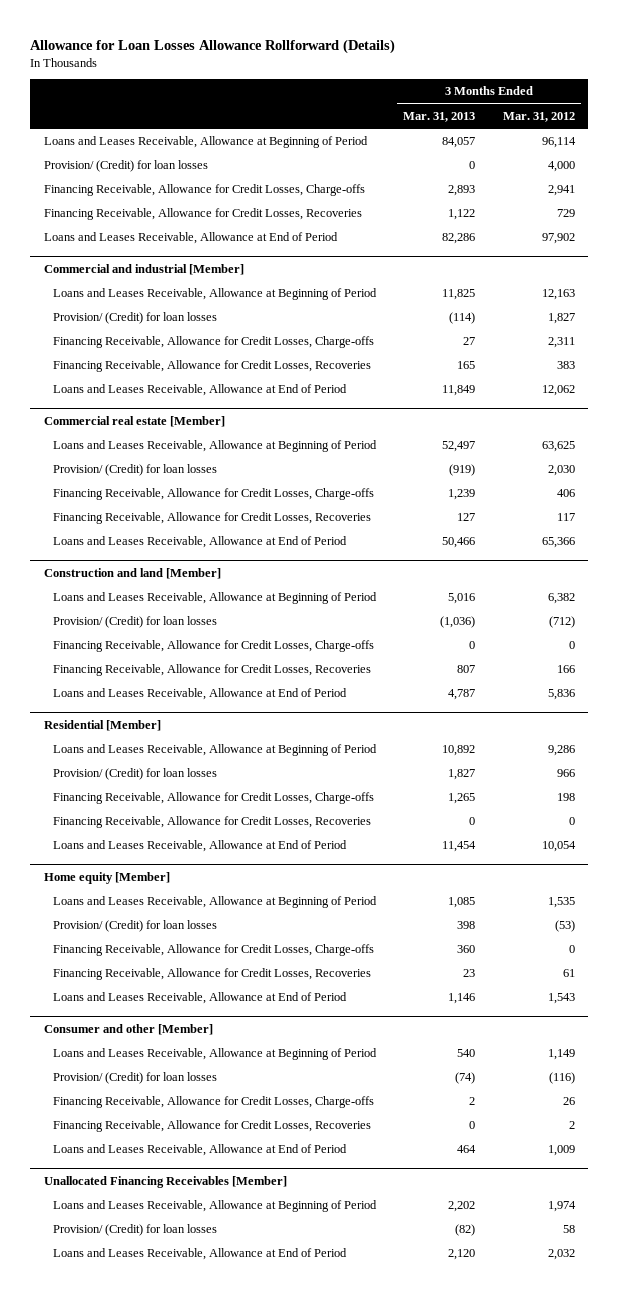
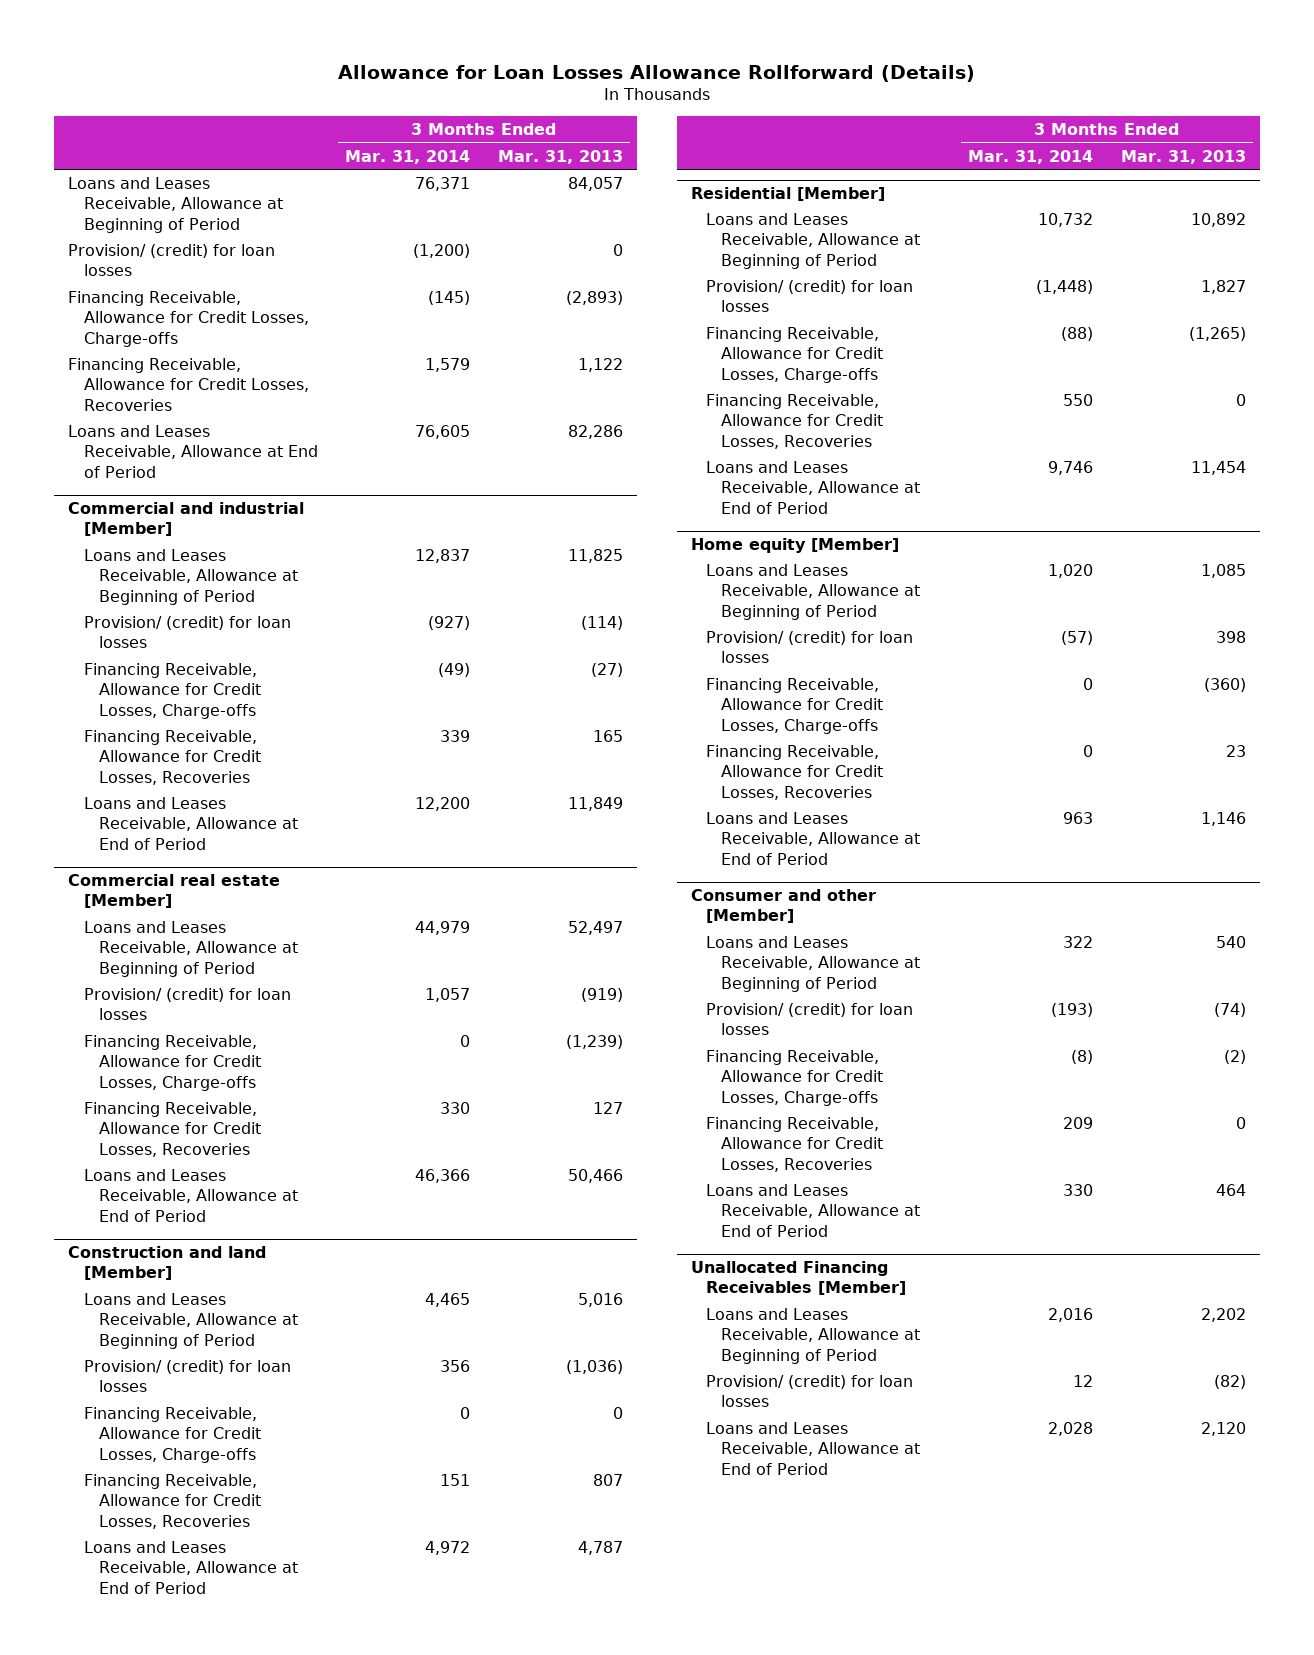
- | 3 Months Ended Mar. 31, 2013 | 3 Months Ended Mar. 31, 2012
+ | 3 Months Ended Mar. 31, 2014 | 3 Months Ended Mar. 31, 2013
- Provision/ (Credit) for loan losses | 0 | 4,000
- Financing Receivable, Allowance for Credit Losses, Charge-offs | 2,893 | 2,941
+ Provision/ (credit) for loan losses | (1,200) | 0
+ Financing Receivable, Allowance for Credit Losses, Charge-offs | (145) | (2,893)
@ Commercial and industrial [Member]
- Provision/ (Credit) for loan losses | (114) | 1,827
- Financing Receivable, Allowance for Credit Losses, Charge-offs | 27 | 2,311
+ Provision/ (credit) for loan losses | (927) | (114)
+ Financing Receivable, Allowance for Credit Losses, Charge-offs | (49) | (27)
@ Commercial real estate [Member]
- Provision/ (Credit) for loan losses | (919) | 2,030
- Financing Receivable, Allowance for Credit Losses, Charge-offs | 1,239 | 406
+ Provision/ (credit) for loan losses | 1,057 | (919)
+ Financing Receivable, Allowance for Credit Losses, Charge-offs | 0 | (1,239)
@ Construction and land [Member]
- Provision/ (Credit) for loan losses | (1,036) | (712)
+ Provision/ (credit) for loan losses | 356 | (1,036)
@ Residential [Member]
- Provision/ (Credit) for loan losses | 1,827 | 966
- Financing Receivable, Allowance for Credit Losses, Charge-offs | 1,265 | 198
+ Provision/ (credit) for loan losses | (1,448) | 1,827
+ Financing Receivable, Allowance for Credit Losses, Charge-offs | (88) | (1,265)
@ Home equity [Member]
- Provision/ (Credit) for loan losses | 398 | (53)
- Financing Receivable, Allowance for Credit Losses, Charge-offs | 360 | 0
+ Provision/ (credit) for loan losses | (57) | 398
+ Financing Receivable, Allowance for Credit Losses, Charge-offs | 0 | (360)
@ Consumer and other [Member]
- Provision/ (Credit) for loan losses | (74) | (116)
- Financing Receivable, Allowance for Credit Losses, Charge-offs | 2 | 26
+ Provision/ (credit) for loan losses | (193) | (74)
+ Financing Receivable, Allowance for Credit Losses, Charge-offs | (8) | (2)
@ Unallocated Financing Receivables [Member]
- Provision/ (Credit) for loan losses | (82) | 58
+ Provision/ (credit) for loan losses | 12 | (82)

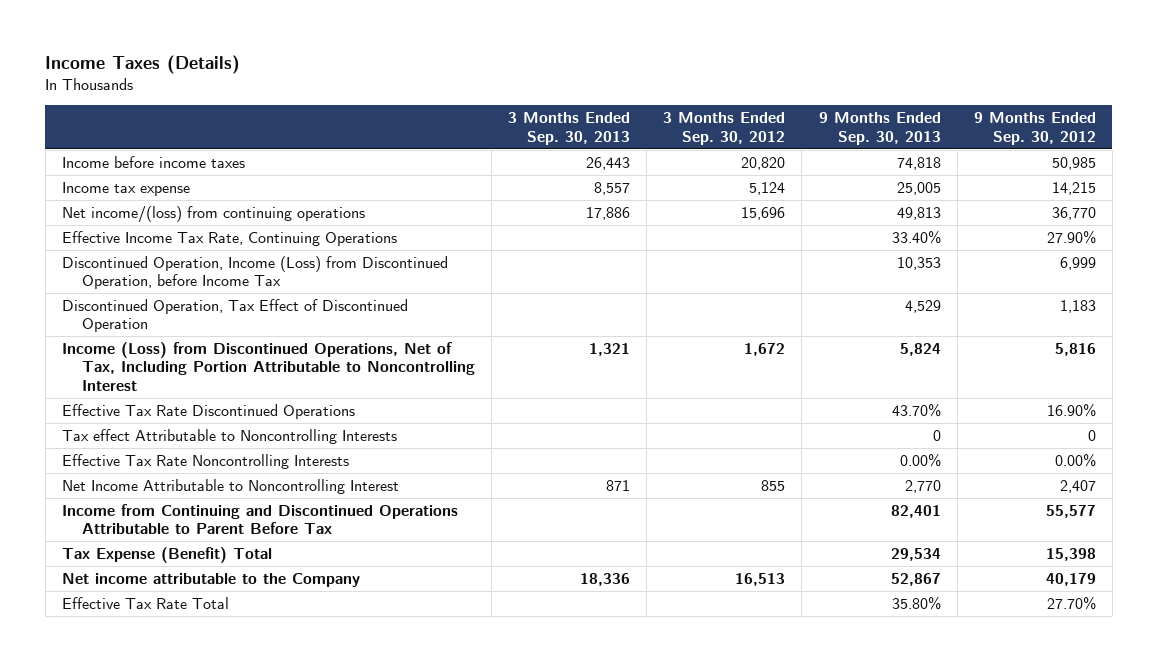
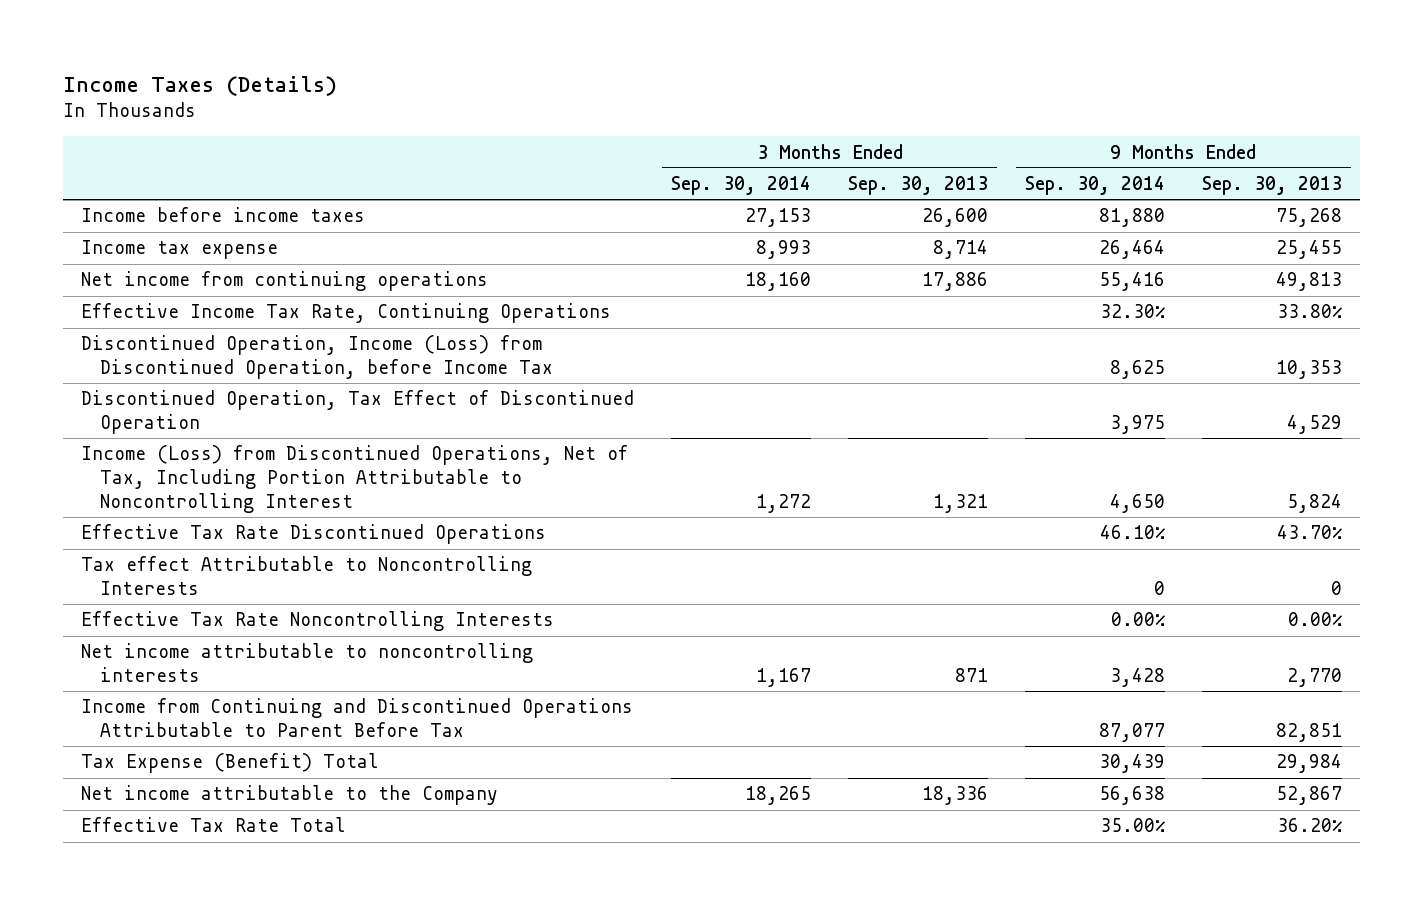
- | 3 Months Ended Sep. 30, 2013 | 3 Months Ended Sep. 30, 2012 | 9 Months Ended Sep. 30, 2013 | 9 Months Ended Sep. 30, 2012
+ | 3 Months Ended Sep. 30, 2014 | 3 Months Ended Sep. 30, 2013 | 9 Months Ended Sep. 30, 2014 | 9 Months Ended Sep. 30, 2013
- Income before income taxes | 26,443 | 20,820 | 74,818 | 50,985
- Income tax expense | 8,557 | 5,124 | 25,005 | 14,215
- Net income/(loss) from continuing operations | 17,886 | 15,696 | 49,813 | 36,770
- Effective Income Tax Rate, Continuing Operations | | | 33.40% | 27.90%
+ Income before income taxes | 27,153 | 26,600 | 81,880 | 75,268
+ Income tax expense | 8,993 | 8,714 | 26,464 | 25,455
+ Net income from continuing operations | 18,160 | 17,886 | 55,416 | 49,813
+ Effective Income Tax Rate, Continuing Operations | | | 32.30% | 33.80%
- Net Income Attributable to Noncontrolling Interest | 871 | 855 | 2,770 | 2,407
- Income from Continuing and Discontinued Operations Attributable to Parent Before Tax | | | 82,401 | 55,577
- Tax Expense (Benefit) Total | | | 29,534 | 15,398
+ Net income attributable to noncontrolling interests | 1,167 | 871 | 3,428 | 2,770
+ Income from Continuing and Discontinued Operations Attributable to Parent Before Tax | | | 87,077 | 82,851
+ Tax Expense (Benefit) Total | | | 30,439 | 29,984
- Effective Tax Rate Total | | | 35.80% | 27.70%
+ Effective Tax Rate Total | | | 35.00% | 36.20%

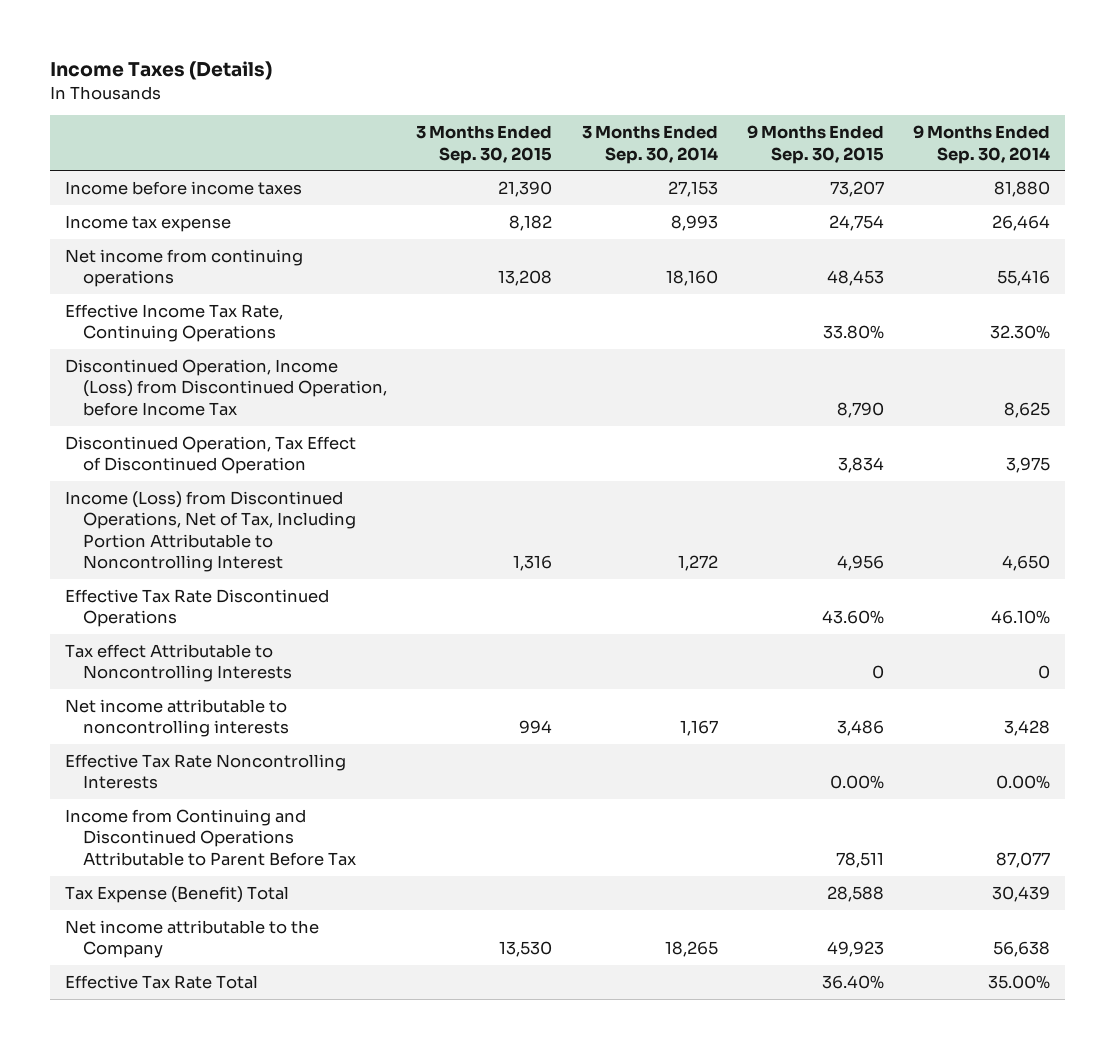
- | 3 Months Ended Sep. 30, 2014 | 3 Months Ended Sep. 30, 2013 | 9 Months Ended Sep. 30, 2014 | 9 Months Ended Sep. 30, 2013
+ | 3 Months Ended Sep. 30, 2015 | 3 Months Ended Sep. 30, 2014 | 9 Months Ended Sep. 30, 2015 | 9 Months Ended Sep. 30, 2014
moved down: Effective Tax Rate Noncontrolling Interests | | | 0.00% | 0.00%

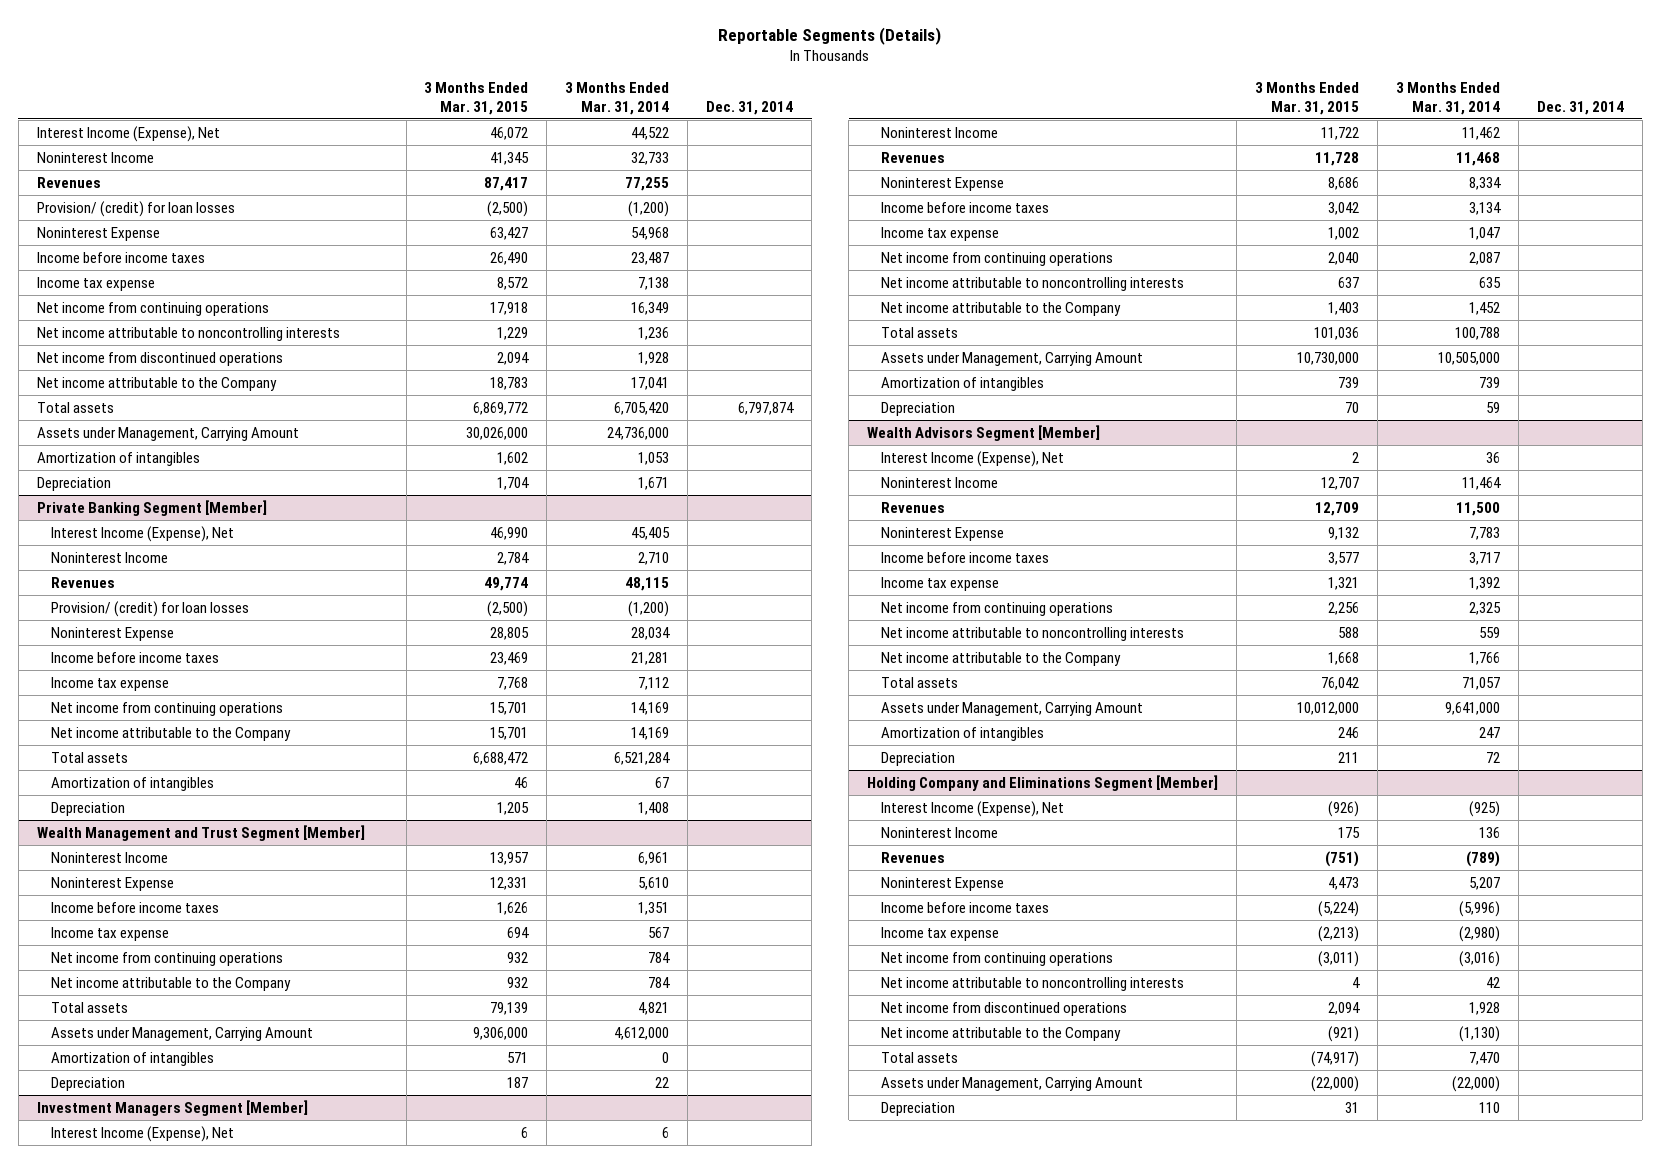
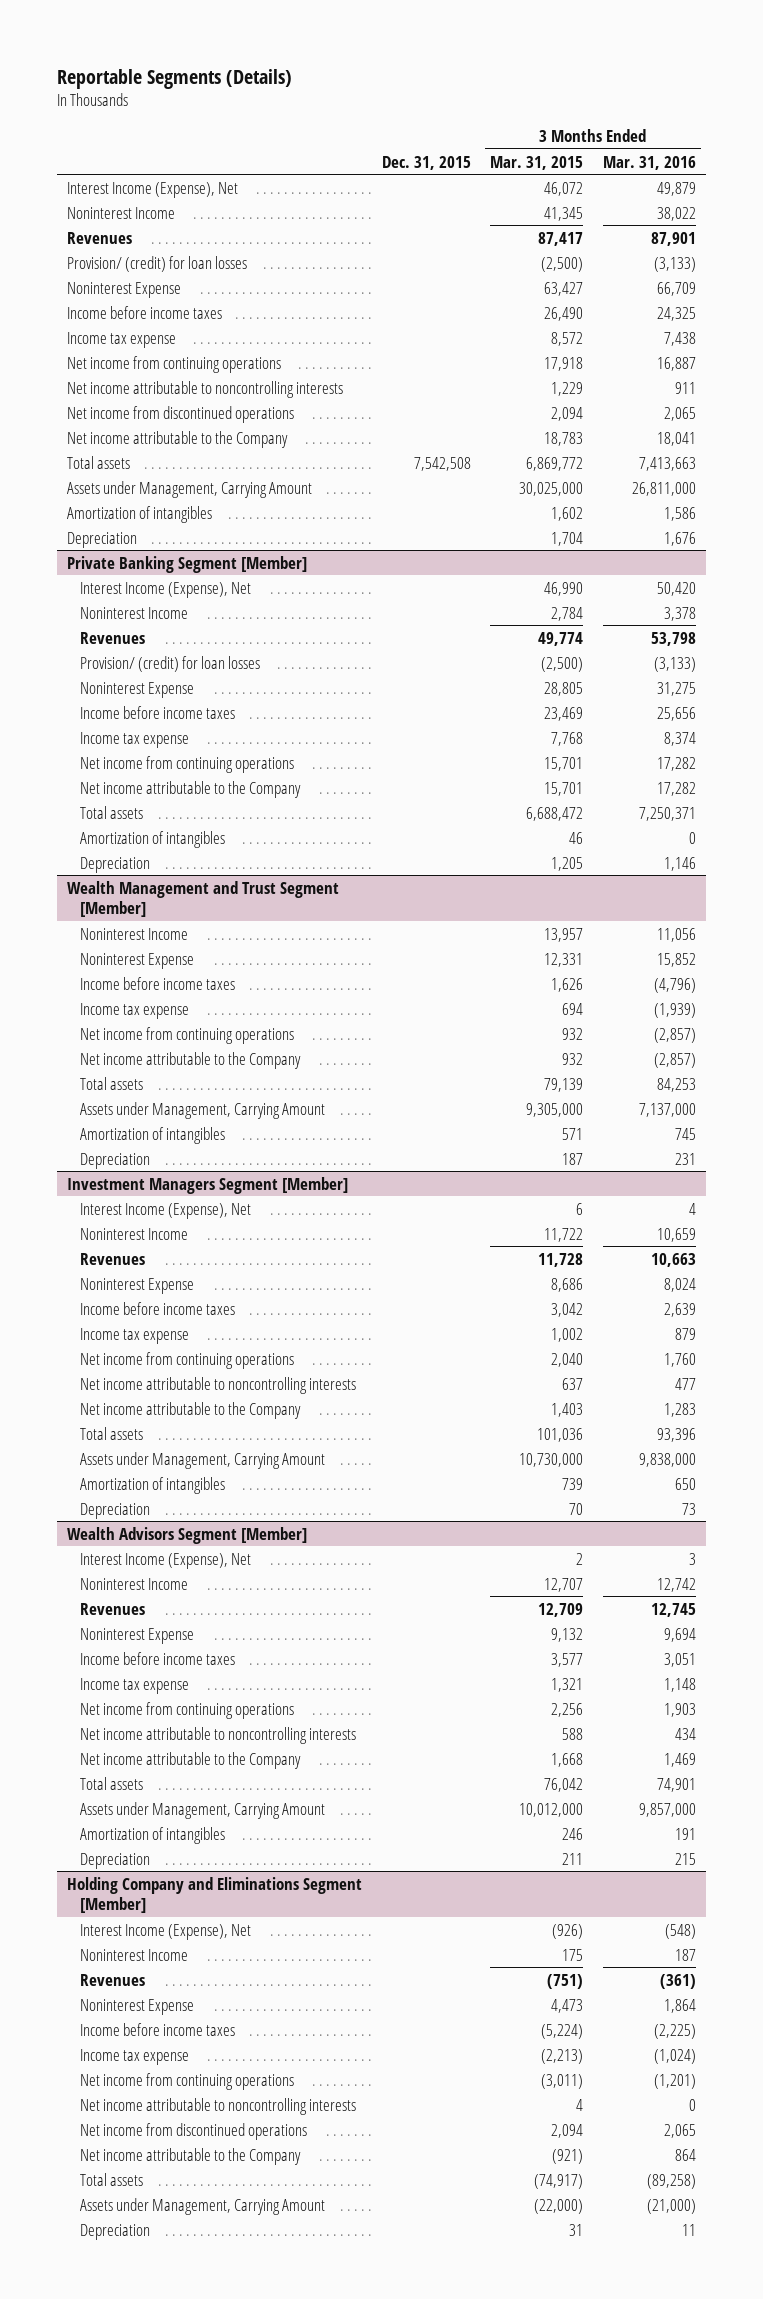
- | 3 Months Ended Mar. 31, 2015 | 3 Months Ended Mar. 31, 2014 | Dec. 31, 2014
+ | Dec. 31, 2015 | 3 Months Ended Mar. 31, 2015 | 3 Months Ended Mar. 31, 2016
- Assets under Management, Carrying Amount | 30,026,000 | 24,736,000 |
+ Assets under Management, Carrying Amount | | 30,025,000 | 26,811,000
@ Wealth Management and Trust Segment [Member]
- Assets under Management, Carrying Amount | 9,306,000 | 4,612,000 |
+ Assets under Management, Carrying Amount | | 9,305,000 | 7,137,000

